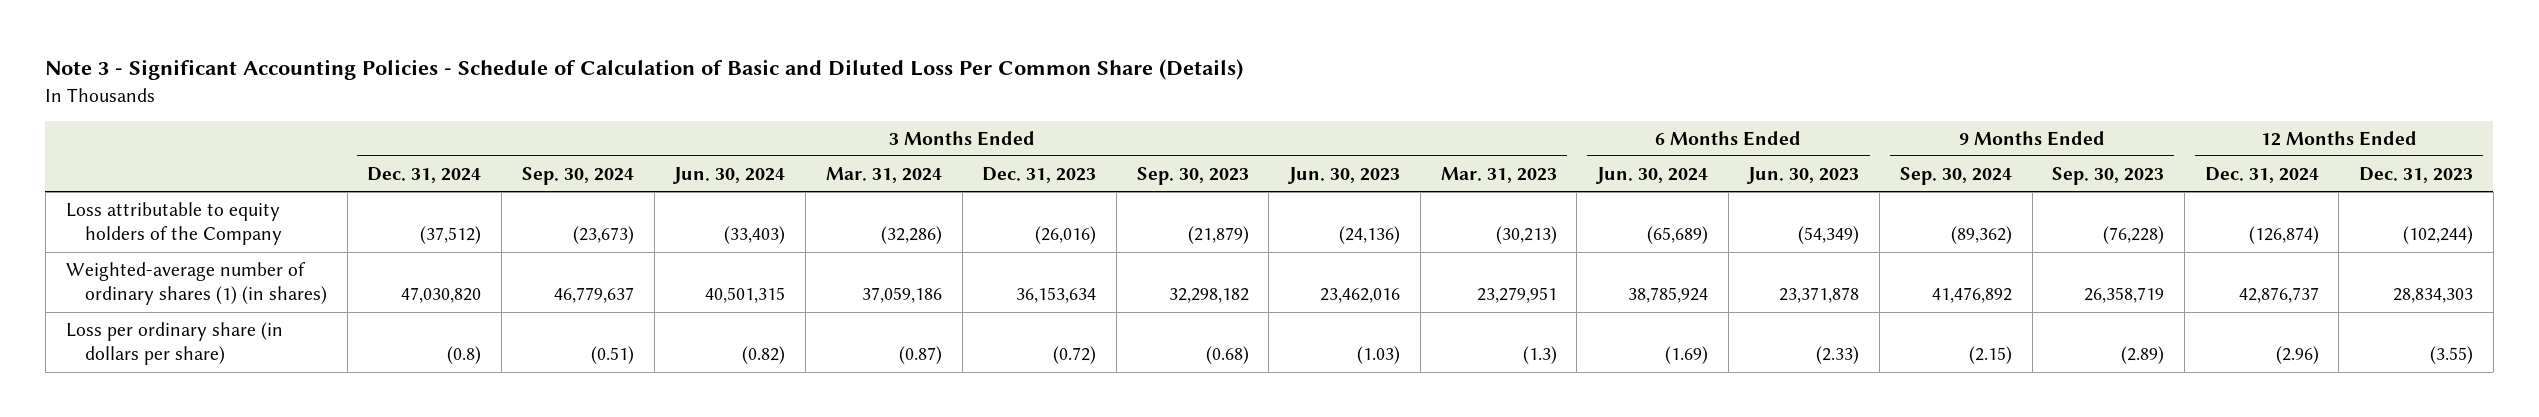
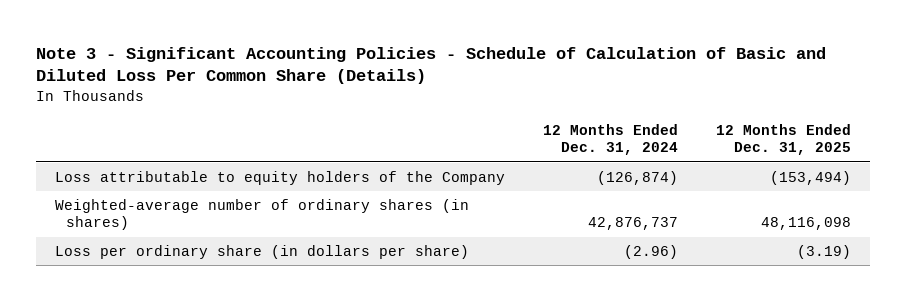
- | 3 Months Ended Dec. 31, 2024 | 3 Months Ended Sep. 30, 2024 | 3 Months Ended Jun. 30, 2024 | 3 Months Ended Mar. 31, 2024 | 3 Months Ended Dec. 31, 2023 | 3 Months Ended Sep. 30, 2023 | 3 Months Ended Jun. 30, 2023 | 3 Months Ended Mar. 31, 2023 | 6 Months Ended Jun. 30, 2024 | 6 Months Ended Jun. 30, 2023 | 9 Months Ended Sep. 30, 2024 | 9 Months Ended Sep. 30, 2023 | 12 Months Ended Dec. 31, 2024 | 12 Months Ended Dec. 31, 2023
+ | 12 Months Ended Dec. 31, 2024 | 12 Months Ended Dec. 31, 2025
- Weighted-average number of ordinary shares (1) (in shares) | 47,030,820 | 46,779,637 | 40,501,315 | 37,059,186 | 36,153,634 | 32,298,182 | 23,462,016 | 23,279,951 | 38,785,924 | 23,371,878 | 41,476,892 | 26,358,719 | 42,876,737 | 28,834,303
+ Weighted-average number of ordinary shares (in shares) | 42,876,737 | 48,116,098

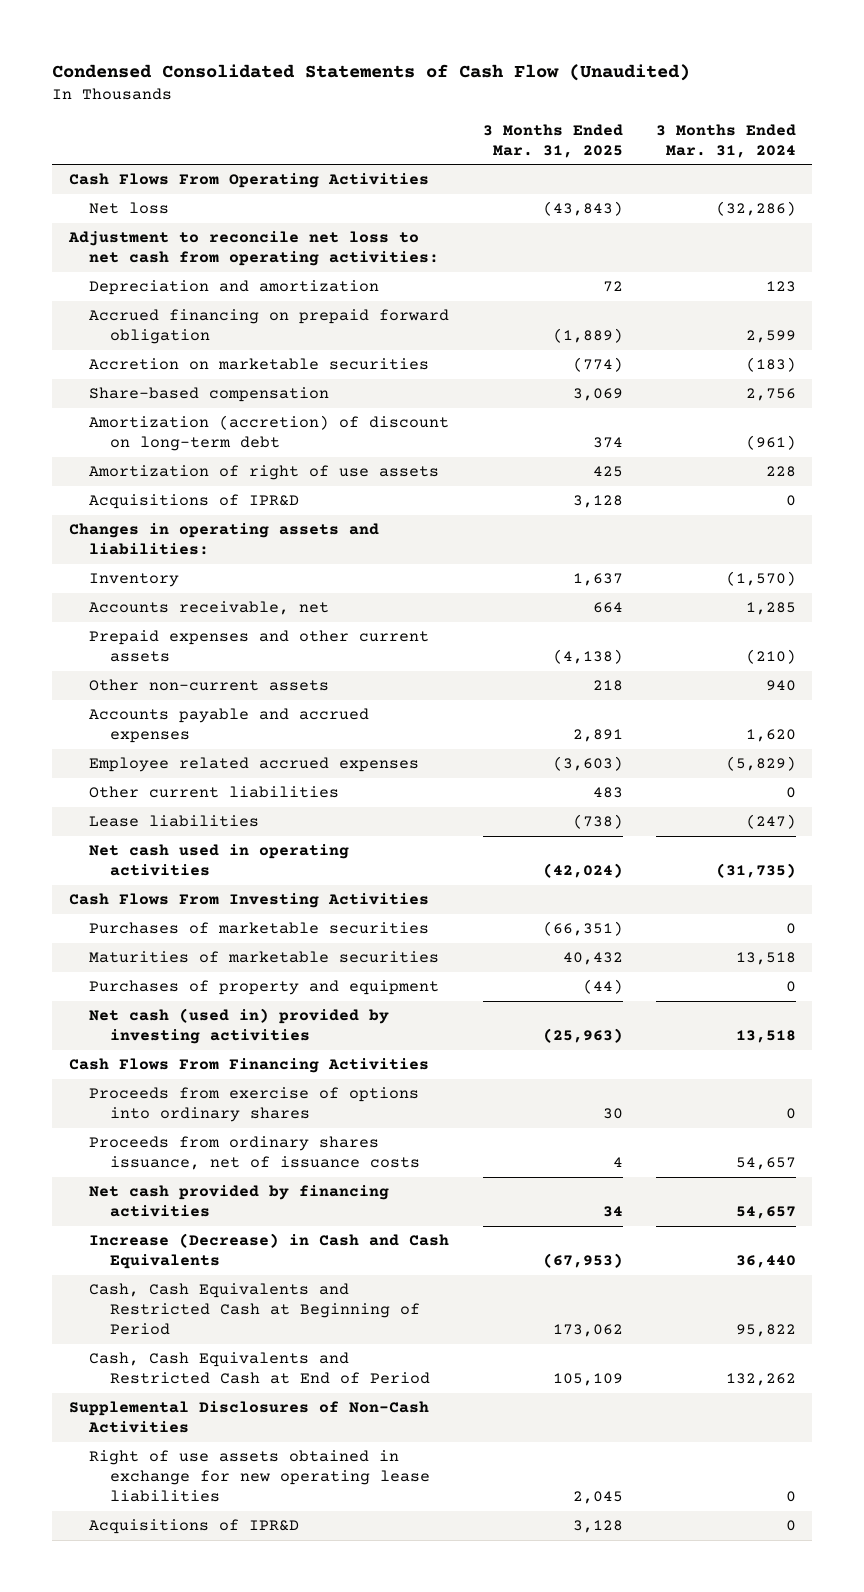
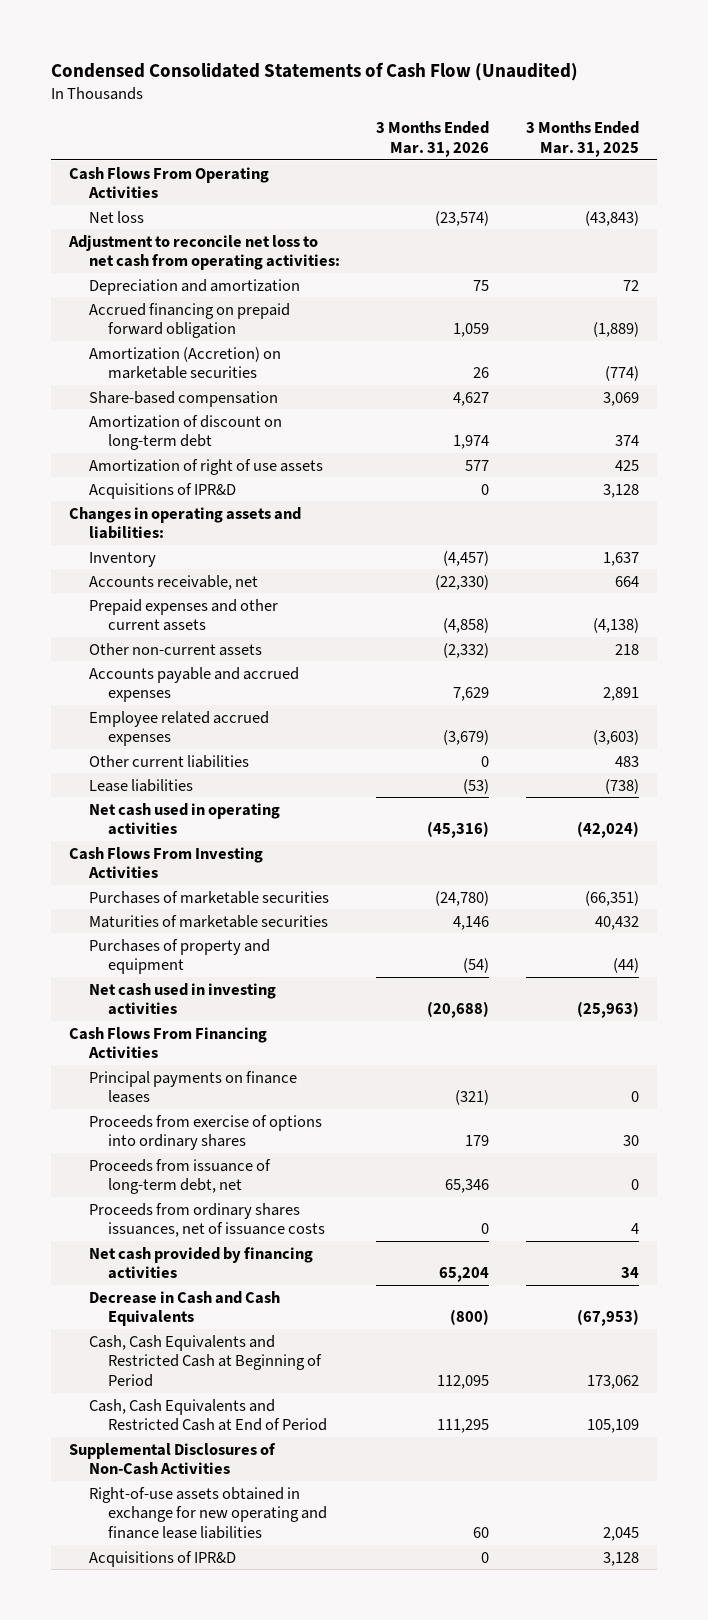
- | 3 Months Ended Mar. 31, 2025 | 3 Months Ended Mar. 31, 2024
+ | 3 Months Ended Mar. 31, 2026 | 3 Months Ended Mar. 31, 2025
- Accretion on marketable securities | (774) | (183)
+ Amortization (Accretion) on marketable securities | 26 | (774)
- Amortization (accretion) of discount on long-term debt | 374 | (961)
+ Amortization of discount on long-term debt | 1,974 | 374
- Net cash (used in) provided by investing activities | (25,963) | 13,518
+ Net cash used in investing activities | (20,688) | (25,963)
+ Principal payments on finance leases | (321) | 0
- Proceeds from ordinary shares issuance, net of issuance costs | 4 | 54,657
+ Proceeds from issuance of long-term debt, net | 65,346 | 0
+ Proceeds from ordinary shares issuances, net of issuance costs | 0 | 4
- Increase (Decrease) in Cash and Cash Equivalents | (67,953) | 36,440
+ Decrease in Cash and Cash Equivalents | (800) | (67,953)
- Right of use assets obtained in exchange for new operating lease liabilities | 2,045 | 0
+ Right-of-use assets obtained in exchange for new operating and finance lease liabilities | 60 | 2,045

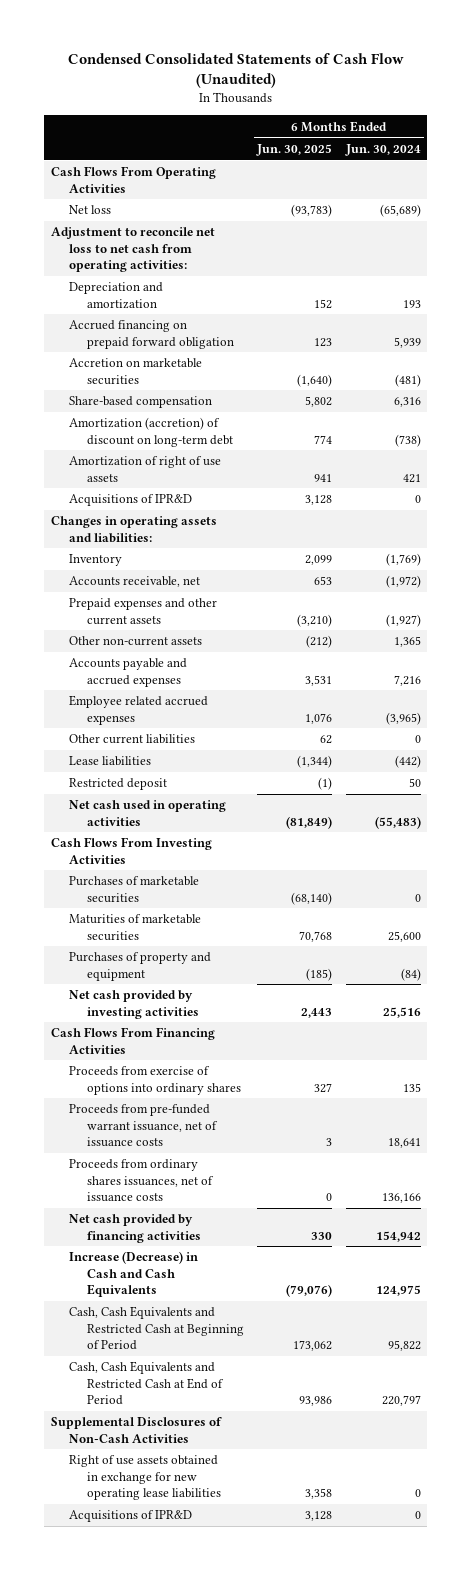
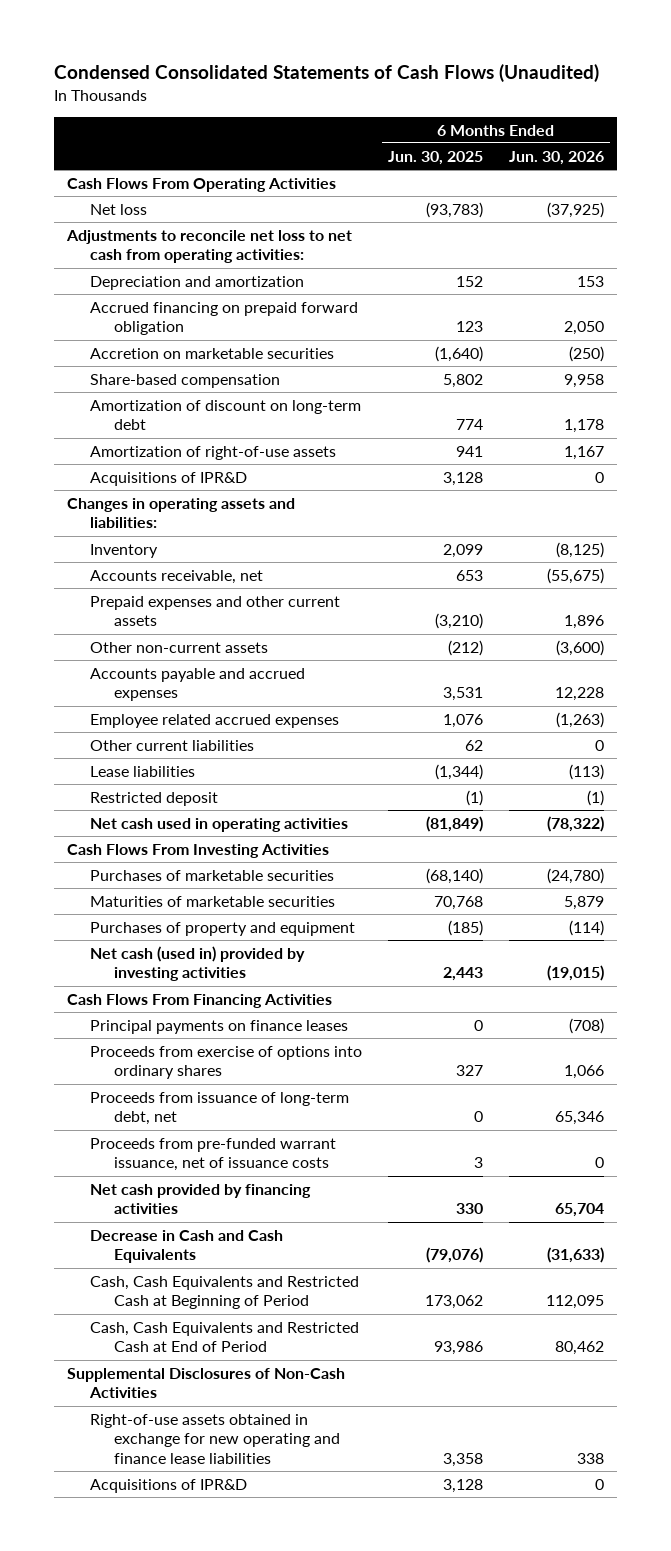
- Condensed Consolidated Statements of Cash Flow (Unaudited)
+ Condensed Consolidated Statements of Cash Flows (Unaudited)
- | 6 Months Ended Jun. 30, 2025 | 6 Months Ended Jun. 30, 2024
+ | 6 Months Ended Jun. 30, 2025 | 6 Months Ended Jun. 30, 2026
- Adjustment to reconcile net loss to net cash from operating activities:
+ Adjustments to reconcile net loss to net cash from operating activities:
- Amortization (accretion) of discount on long-term debt | 774 | (738)
- Amortization of right of use assets | 941 | 421
+ Amortization of discount on long-term debt | 774 | 1,178
+ Amortization of right-of-use assets | 941 | 1,167
- Net cash provided by investing activities | 2,443 | 25,516
+ Net cash (used in) provided by investing activities | 2,443 | (19,015)
+ Principal payments on finance leases | 0 | (708)
+ Proceeds from issuance of long-term debt, net | 0 | 65,346
- Proceeds from ordinary shares issuances, net of issuance costs | 0 | 136,166
- Increase (Decrease) in Cash and Cash Equivalents | (79,076) | 124,975
+ Decrease in Cash and Cash Equivalents | (79,076) | (31,633)
- Right of use assets obtained in exchange for new operating lease liabilities | 3,358 | 0
+ Right-of-use assets obtained in exchange for new operating and finance lease liabilities | 3,358 | 338

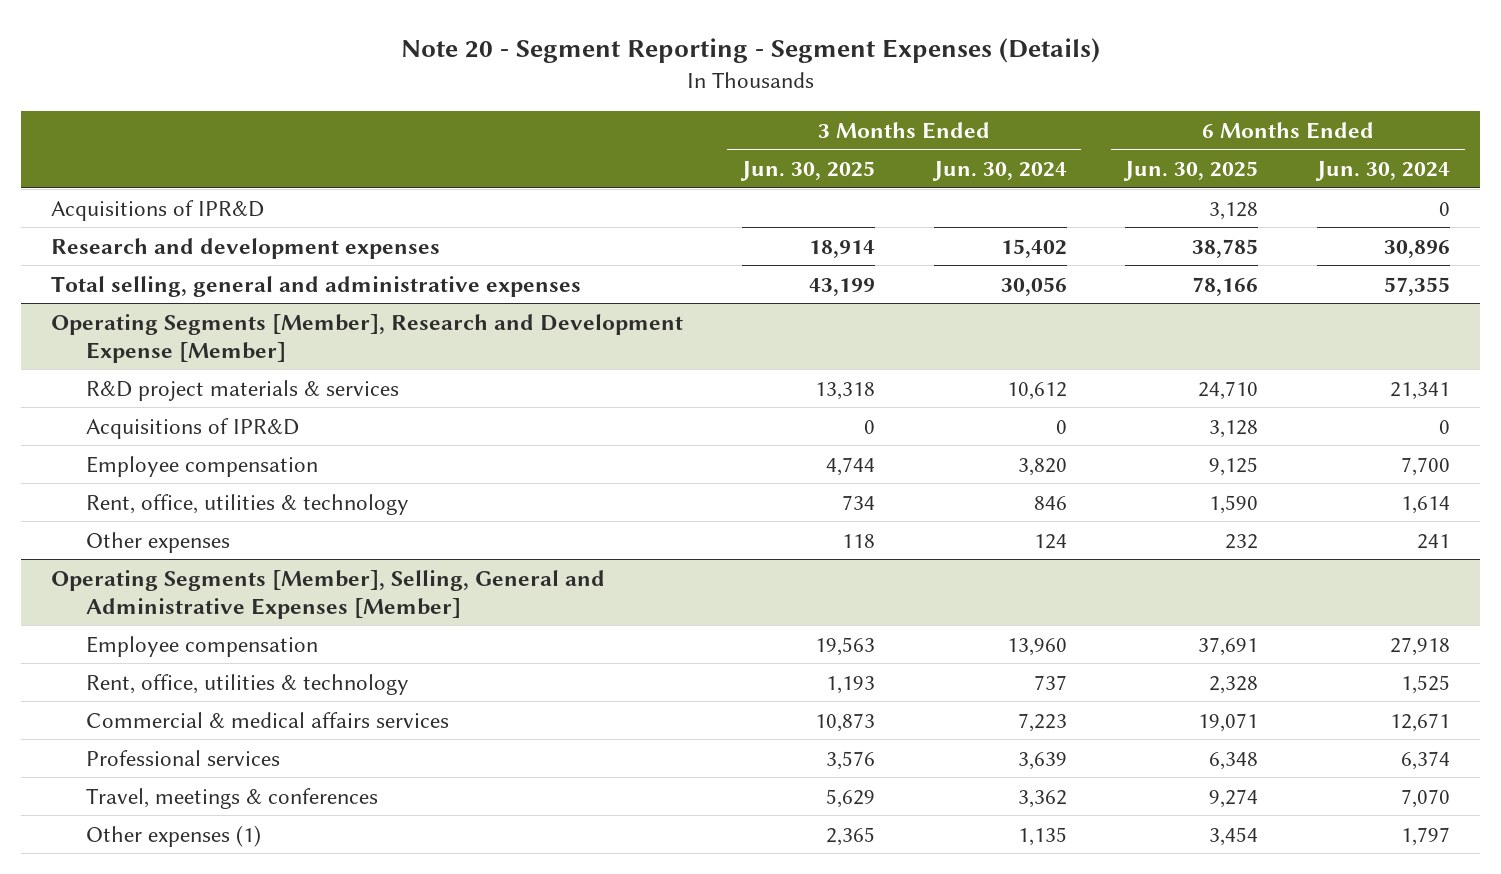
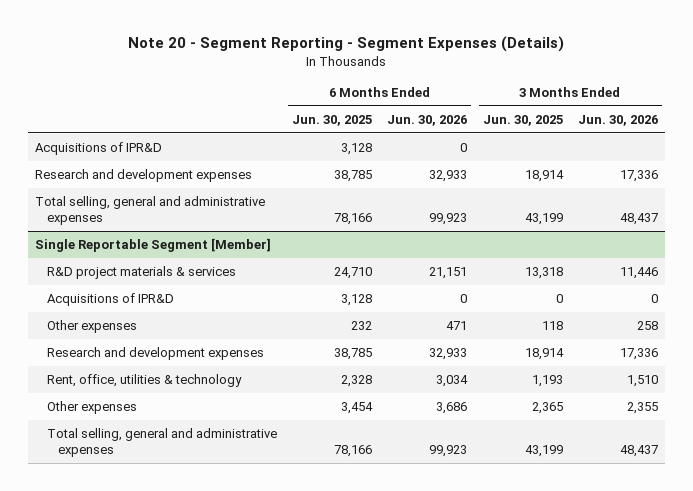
- | 3 Months Ended Jun. 30, 2025 | 3 Months Ended Jun. 30, 2024 | 6 Months Ended Jun. 30, 2025 | 6 Months Ended Jun. 30, 2024
+ | 6 Months Ended Jun. 30, 2025 | 6 Months Ended Jun. 30, 2026 | 3 Months Ended Jun. 30, 2025 | 3 Months Ended Jun. 30, 2026
- Operating Segments [Member], Research and Development Expense [Member]
+ Single Reportable Segment [Member]
- Employee compensation | 4,744 | 3,820 | 9,125 | 7,700
- Rent, office, utilities & technology | 734 | 846 | 1,590 | 1,614
- Operating Segments [Member], Selling, General and Administrative Expenses [Member]
- Employee compensation | 19,563 | 13,960 | 37,691 | 27,918
+ Research and development expenses | 38,785 | 32,933 | 18,914 | 17,336
- Commercial & medical affairs services | 10,873 | 7,223 | 19,071 | 12,671
- Professional services | 3,576 | 3,639 | 6,348 | 6,374
- Travel, meetings & conferences | 5,629 | 3,362 | 9,274 | 7,070
- Other expenses (1) | 2,365 | 1,135 | 3,454 | 1,797
+ Other expenses | 3,454 | 3,686 | 2,365 | 2,355
+ Total selling, general and administrative expenses | 78,166 | 99,923 | 43,199 | 48,437

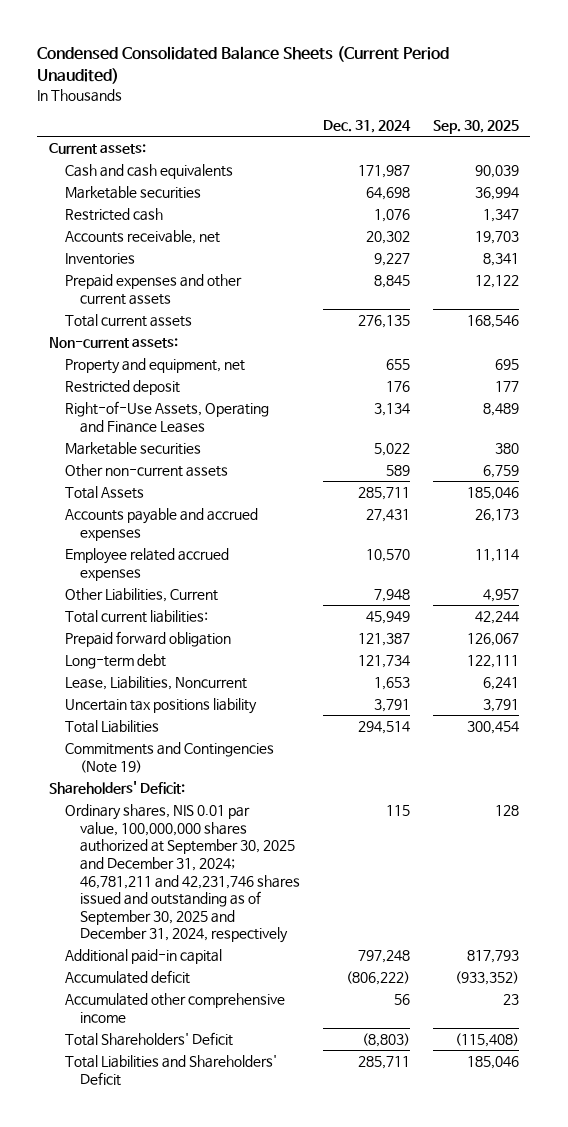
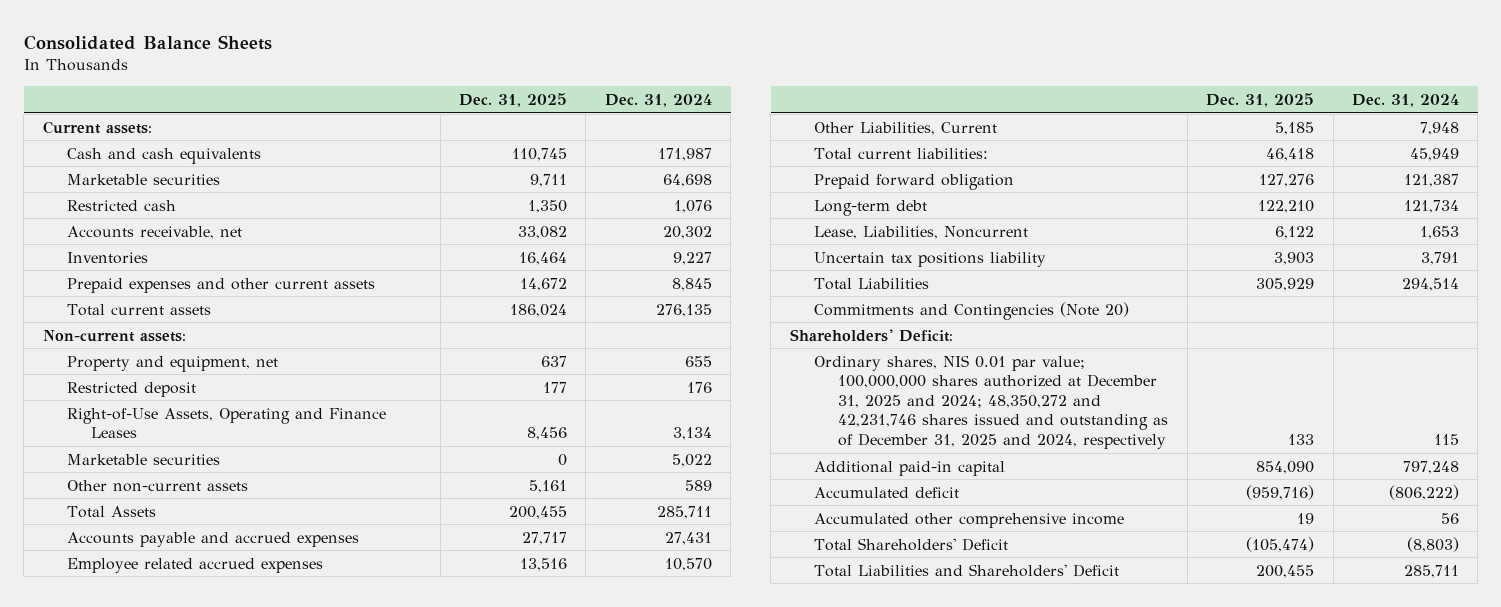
- Condensed Consolidated Balance Sheets (Current Period Unaudited)
+ Consolidated Balance Sheets
- | Dec. 31, 2024 | Sep. 30, 2025
+ | Dec. 31, 2025 | Dec. 31, 2024
- Commitments and Contingencies (Note 19)
+ Commitments and Contingencies (Note 20)
- Ordinary shares, NIS 0.01 par value, 100,000,000 shares authorized at September 30, 2025 and December 31, 2024; 46,781,211 and 42,231,746 shares issued and outstanding as of September 30, 2025 and December 31, 2024, respectively | 115 | 128
+ Ordinary shares, NIS 0.01 par value; 100,000,000 shares authorized at December 31, 2025 and 2024; 48,350,272 and 42,231,746 shares issued and outstanding as of December 31, 2025 and 2024, respectively | 133 | 115

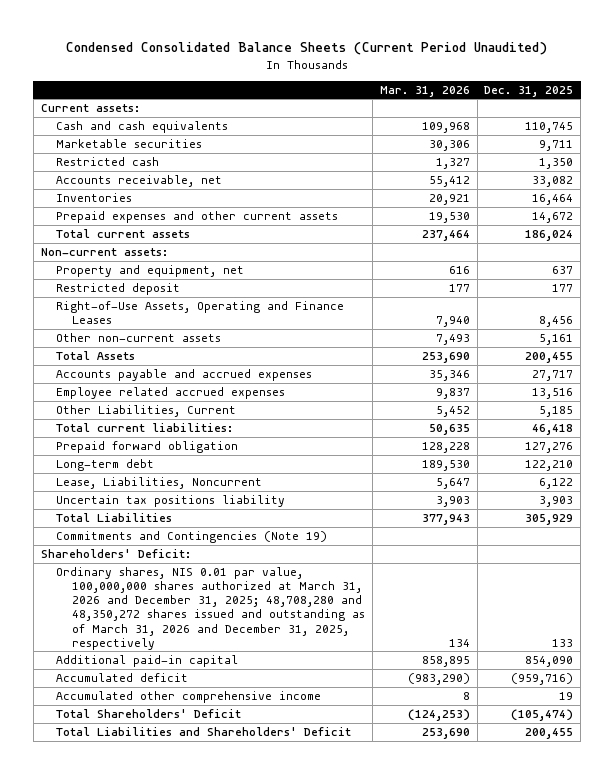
- Consolidated Balance Sheets
+ Condensed Consolidated Balance Sheets (Current Period Unaudited)
- | Dec. 31, 2025 | Dec. 31, 2024
+ | Mar. 31, 2026 | Dec. 31, 2025
- Marketable securities | 0 | 5,022
- Commitments and Contingencies (Note 20)
+ Commitments and Contingencies (Note 19)
- Ordinary shares, NIS 0.01 par value; 100,000,000 shares authorized at December 31, 2025 and 2024; 48,350,272 and 42,231,746 shares issued and outstanding as of December 31, 2025 and 2024, respectively | 133 | 115
+ Ordinary shares, NIS 0.01 par value, 100,000,000 shares authorized at March 31, 2026 and December 31, 2025; 48,708,280 and 48,350,272 shares issued and outstanding as of March 31, 2026 and December 31, 2025, respectively | 134 | 133

